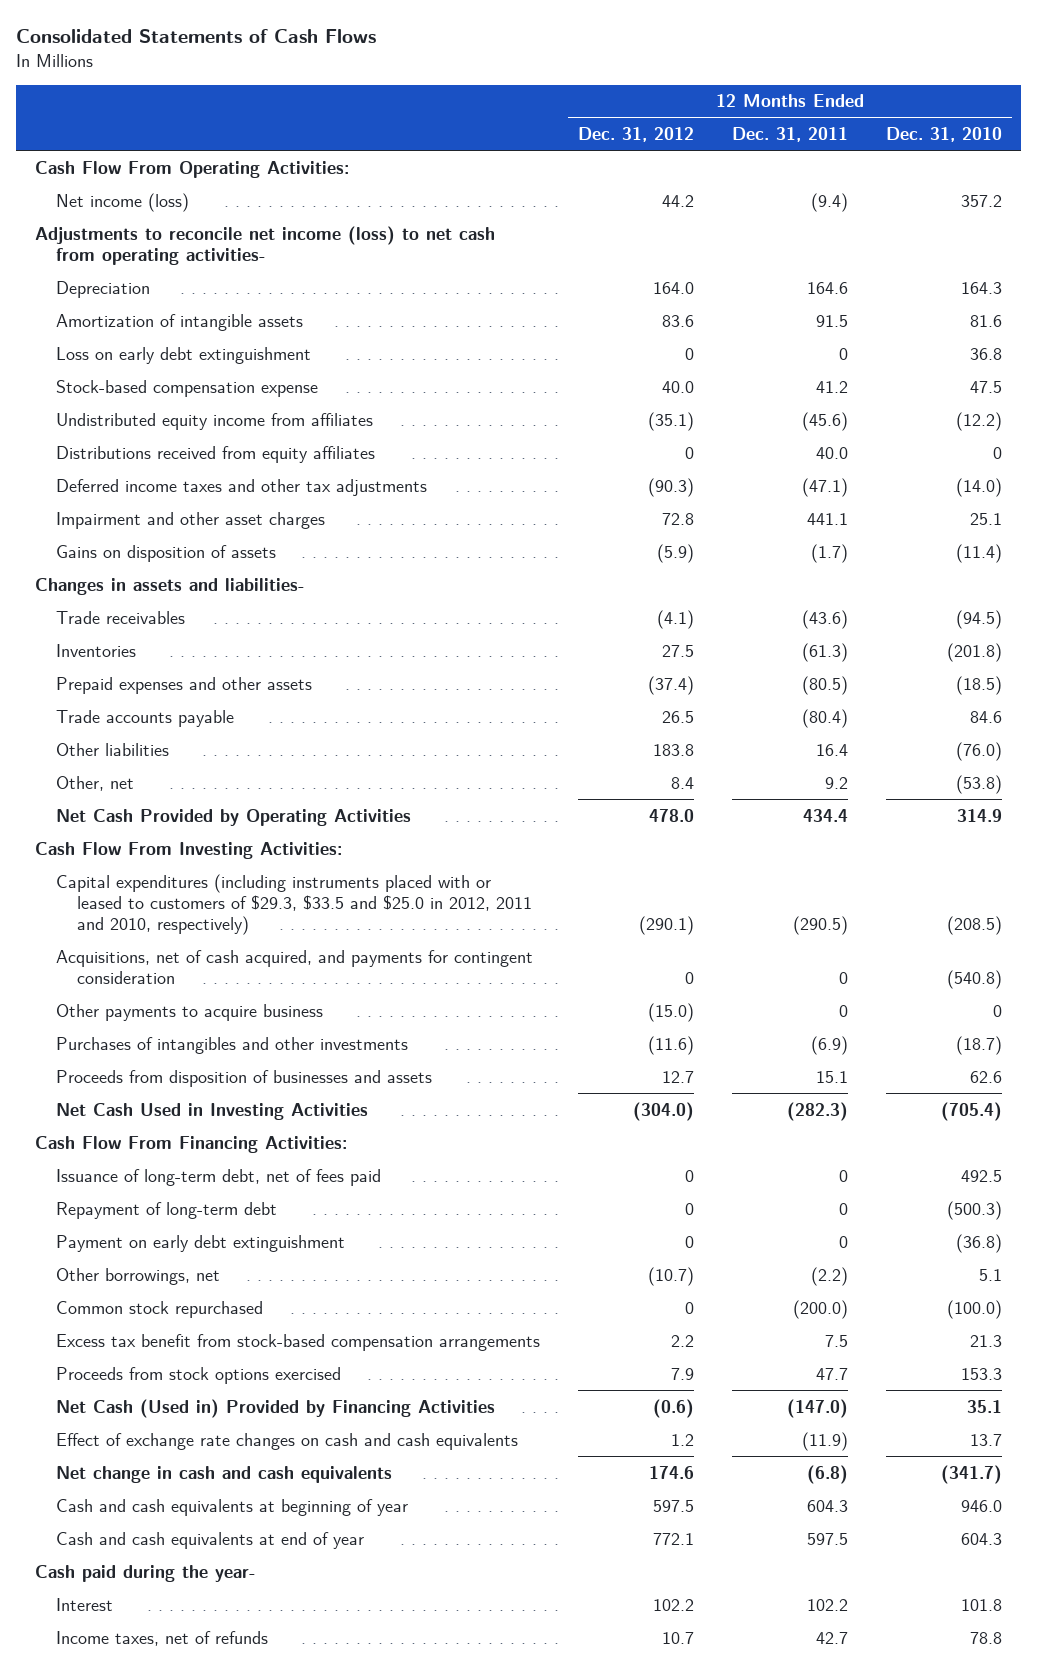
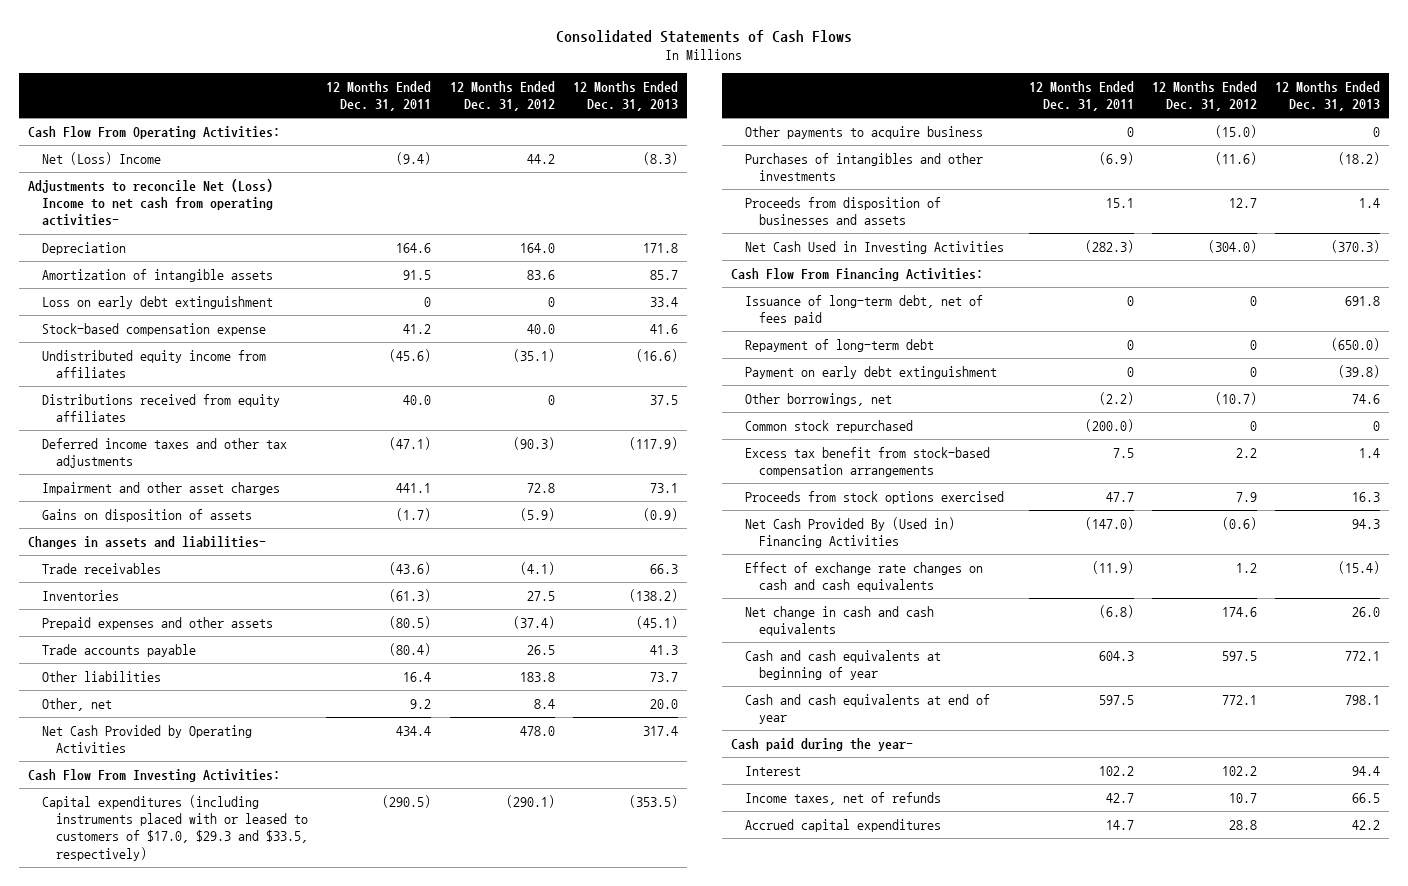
- | 12 Months Ended Dec. 31, 2012 | 12 Months Ended Dec. 31, 2011 | 12 Months Ended Dec. 31, 2010
+ | 12 Months Ended Dec. 31, 2011 | 12 Months Ended Dec. 31, 2012 | 12 Months Ended Dec. 31, 2013
- Net income (loss) | 44.2 | (9.4) | 357.2
- Adjustments to reconcile net income (loss) to net cash from operating activities-
+ Net (Loss) Income | (9.4) | 44.2 | (8.3)
+ Adjustments to reconcile Net (Loss) Income to net cash from operating activities-
- Capital expenditures (including instruments placed with or leased to customers of $29.3, $33.5 and $25.0 in 2012, 2011 and 2010, respectively) | (290.1) | (290.5) | (208.5)
- Acquisitions, net of cash acquired, and payments for contingent consideration | 0 | 0 | (540.8)
+ Capital expenditures (including instruments placed with or leased to customers of $17.0, $29.3 and $33.5, respectively) | (290.5) | (290.1) | (353.5)
- Net Cash (Used in) Provided by Financing Activities | (0.6) | (147.0) | 35.1
+ Net Cash Provided By (Used in) Financing Activities | (147.0) | (0.6) | 94.3
+ Accrued capital expenditures | 14.7 | 28.8 | 42.2

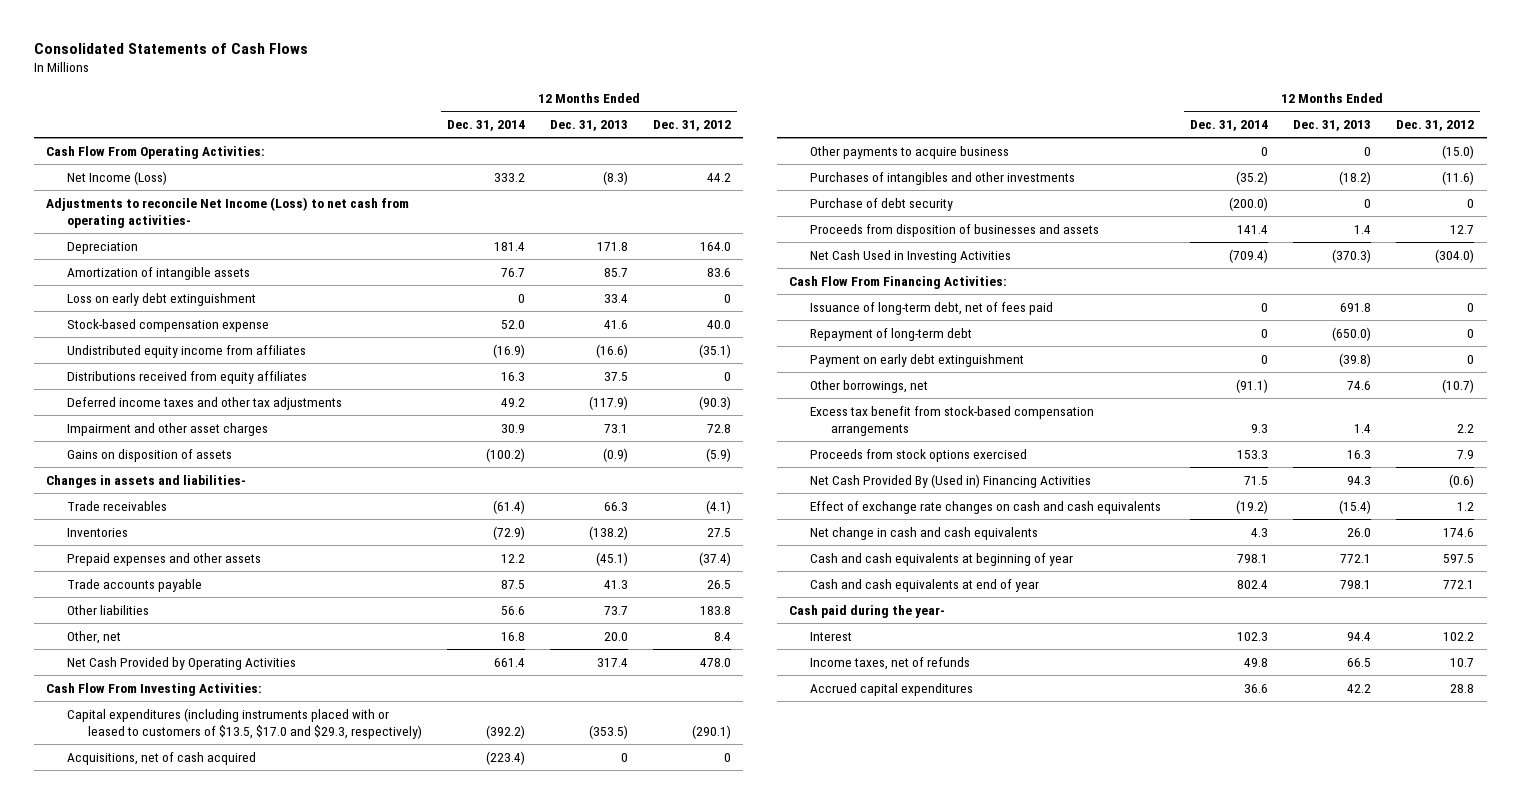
- | 12 Months Ended Dec. 31, 2011 | 12 Months Ended Dec. 31, 2012 | 12 Months Ended Dec. 31, 2013
+ | 12 Months Ended Dec. 31, 2014 | 12 Months Ended Dec. 31, 2013 | 12 Months Ended Dec. 31, 2012
- Net (Loss) Income | (9.4) | 44.2 | (8.3)
- Adjustments to reconcile Net (Loss) Income to net cash from operating activities-
+ Net Income (Loss) | 333.2 | (8.3) | 44.2
+ Adjustments to reconcile Net Income (Loss) to net cash from operating activities-
- Capital expenditures (including instruments placed with or leased to customers of $17.0, $29.3 and $33.5, respectively) | (290.5) | (290.1) | (353.5)
+ Capital expenditures (including instruments placed with or leased to customers of $13.5, $17.0 and $29.3, respectively) | (392.2) | (353.5) | (290.1)
+ Acquisitions, net of cash acquired | (223.4) | 0 | 0
+ Purchase of debt security | (200.0) | 0 | 0
- Common stock repurchased | (200.0) | 0 | 0

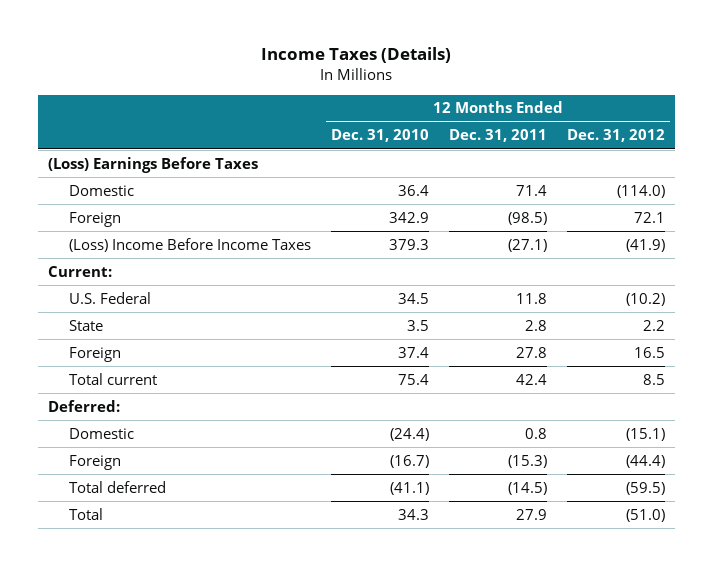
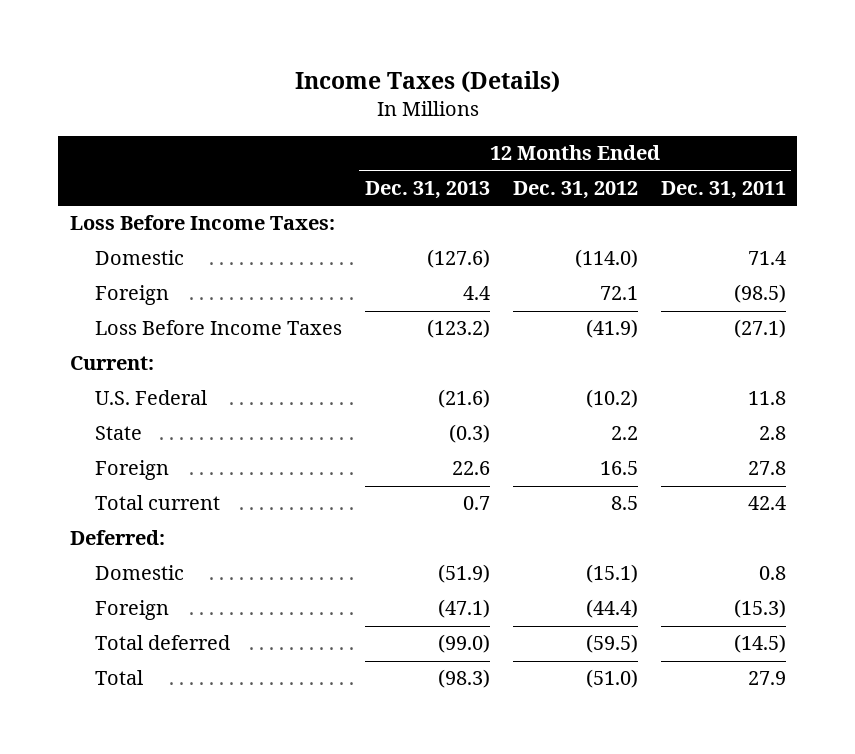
- | 12 Months Ended Dec. 31, 2010 | 12 Months Ended Dec. 31, 2011 | 12 Months Ended Dec. 31, 2012
+ | 12 Months Ended Dec. 31, 2013 | 12 Months Ended Dec. 31, 2012 | 12 Months Ended Dec. 31, 2011
- (Loss) Earnings Before Taxes
+ Loss Before Income Taxes:
- (Loss) Income Before Income Taxes | 379.3 | (27.1) | (41.9)
+ Loss Before Income Taxes | (123.2) | (41.9) | (27.1)

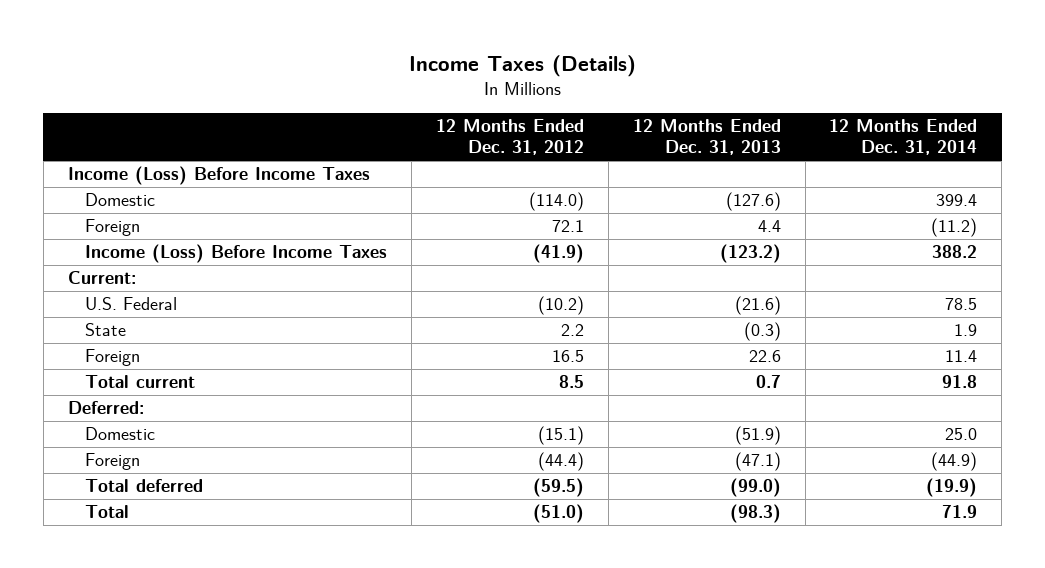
- | 12 Months Ended Dec. 31, 2013 | 12 Months Ended Dec. 31, 2012 | 12 Months Ended Dec. 31, 2011
+ | 12 Months Ended Dec. 31, 2012 | 12 Months Ended Dec. 31, 2013 | 12 Months Ended Dec. 31, 2014
- Loss Before Income Taxes:
+ Income (Loss) Before Income Taxes
- Loss Before Income Taxes | (123.2) | (41.9) | (27.1)
+ Income (Loss) Before Income Taxes | (41.9) | (123.2) | 388.2

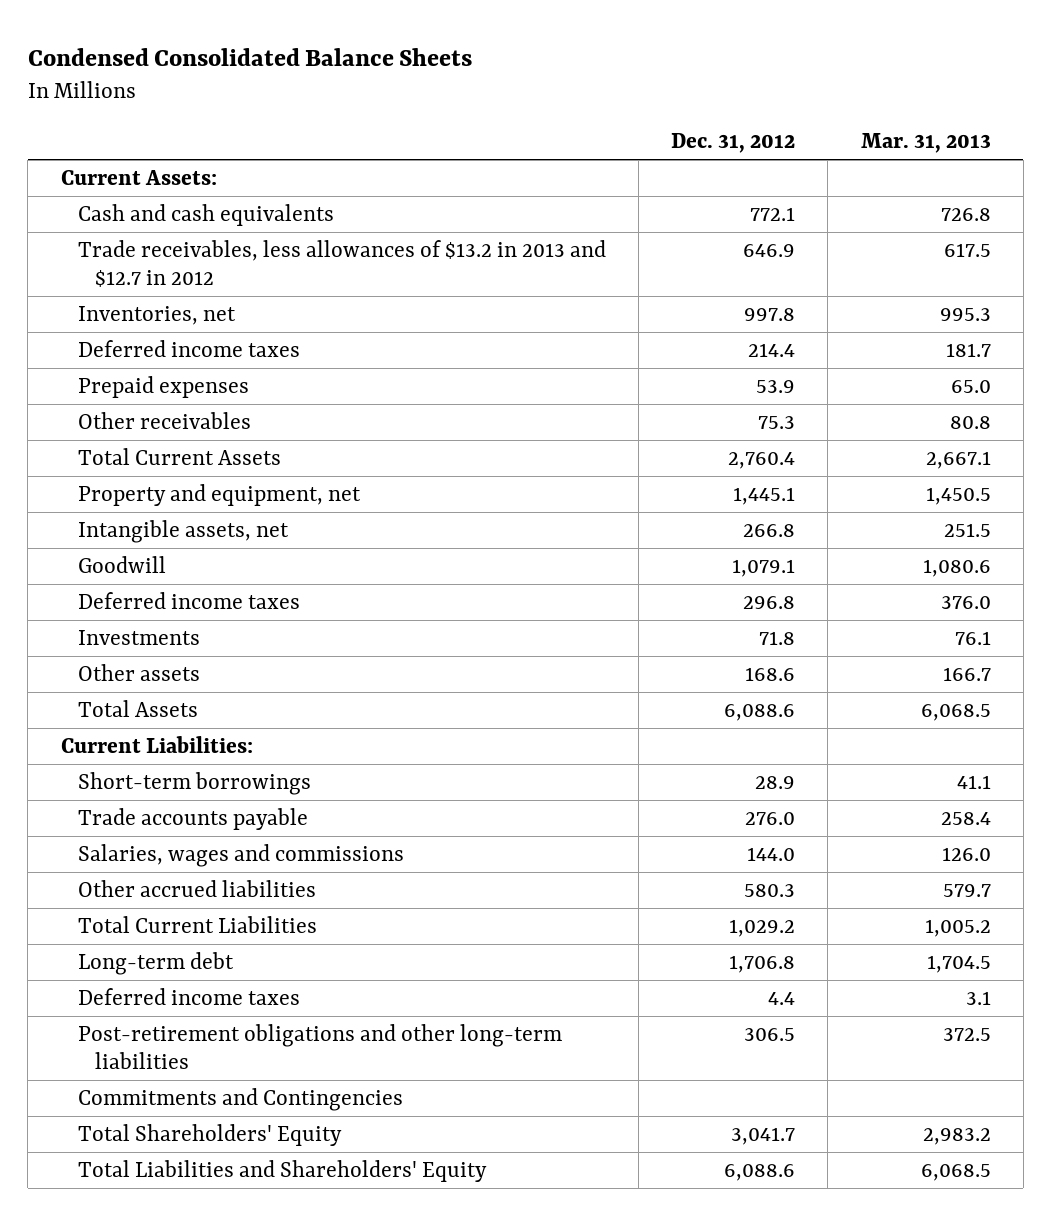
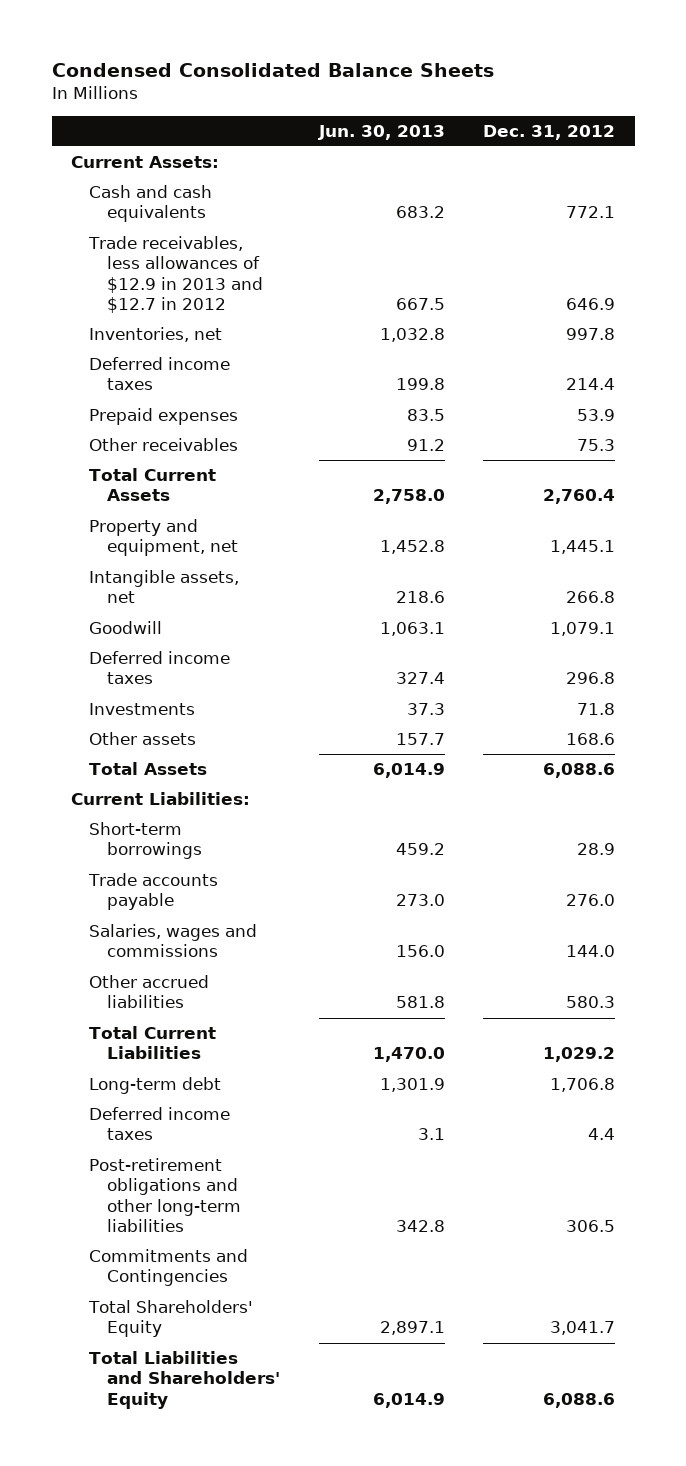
- | Dec. 31, 2012 | Mar. 31, 2013
+ | Jun. 30, 2013 | Dec. 31, 2012
- Trade receivables, less allowances of $13.2 in 2013 and $12.7 in 2012 | 646.9 | 617.5
+ Trade receivables, less allowances of $12.9 in 2013 and $12.7 in 2012 | 667.5 | 646.9

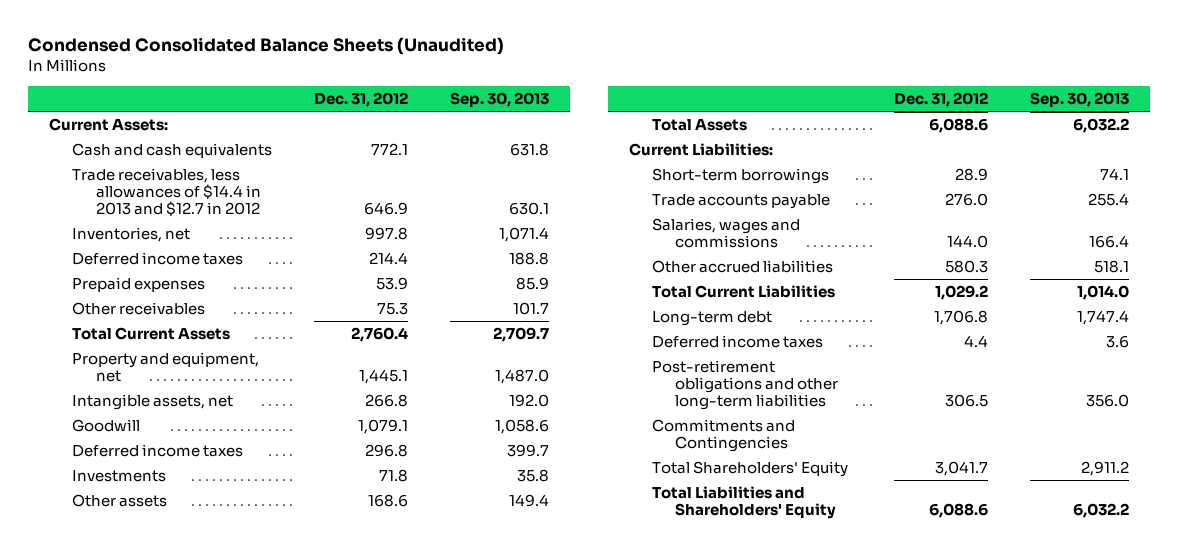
- Condensed Consolidated Balance Sheets
+ Condensed Consolidated Balance Sheets (Unaudited)
- | Jun. 30, 2013 | Dec. 31, 2012
+ | Dec. 31, 2012 | Sep. 30, 2013
- Trade receivables, less allowances of $12.9 in 2013 and $12.7 in 2012 | 667.5 | 646.9
+ Trade receivables, less allowances of $14.4 in 2013 and $12.7 in 2012 | 646.9 | 630.1

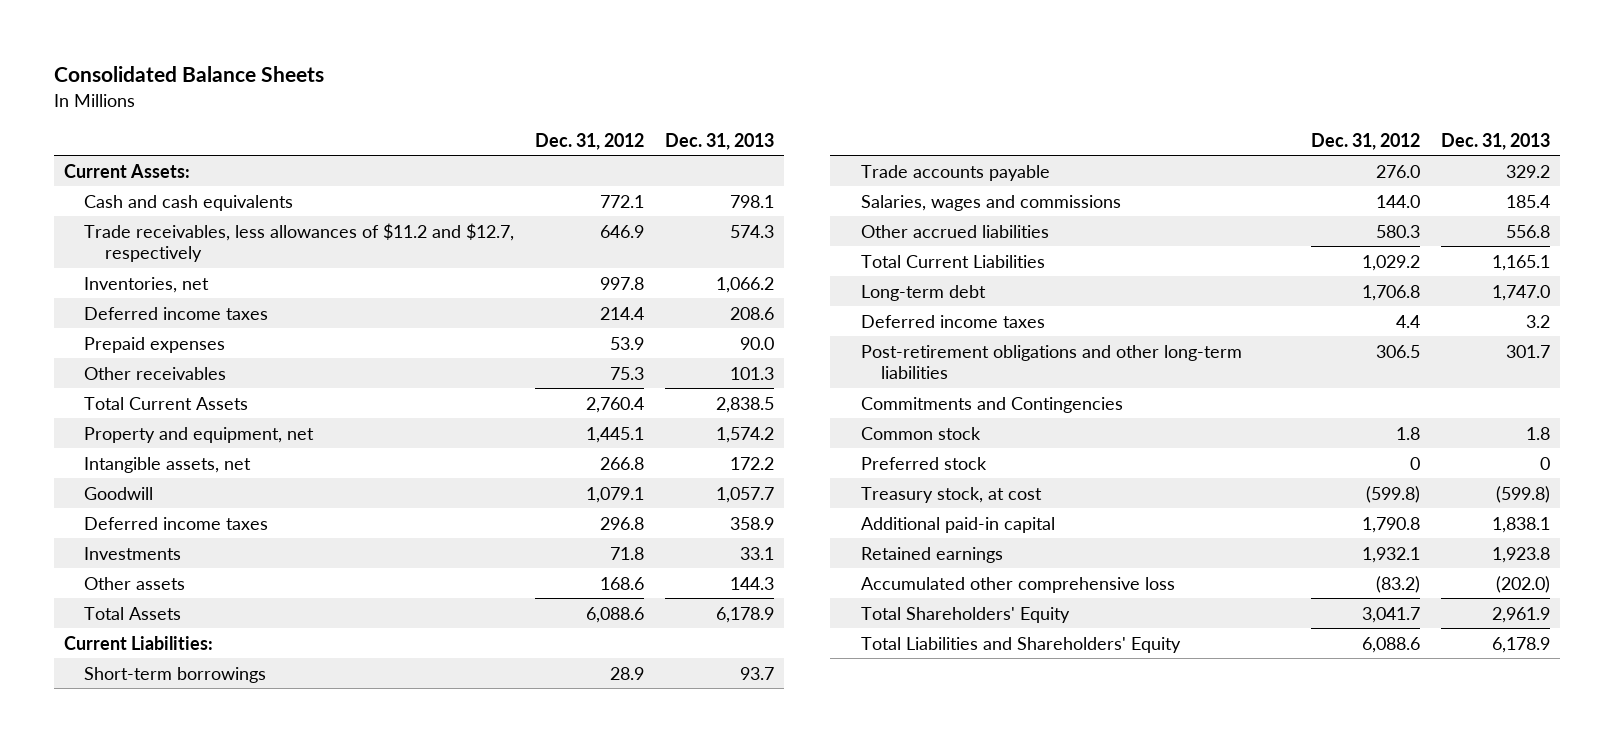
- Condensed Consolidated Balance Sheets (Unaudited)
+ Consolidated Balance Sheets
- | Dec. 31, 2012 | Sep. 30, 2013
+ | Dec. 31, 2012 | Dec. 31, 2013
- Trade receivables, less allowances of $14.4 in 2013 and $12.7 in 2012 | 646.9 | 630.1
+ Trade receivables, less allowances of $11.2 and $12.7, respectively | 646.9 | 574.3
+ Common stock | 1.8 | 1.8
+ Preferred stock | 0 | 0
+ Treasury stock, at cost | (599.8) | (599.8)
+ Additional paid-in capital | 1,790.8 | 1,838.1
+ Retained earnings | 1,932.1 | 1,923.8
+ Accumulated other comprehensive loss | (83.2) | (202.0)

